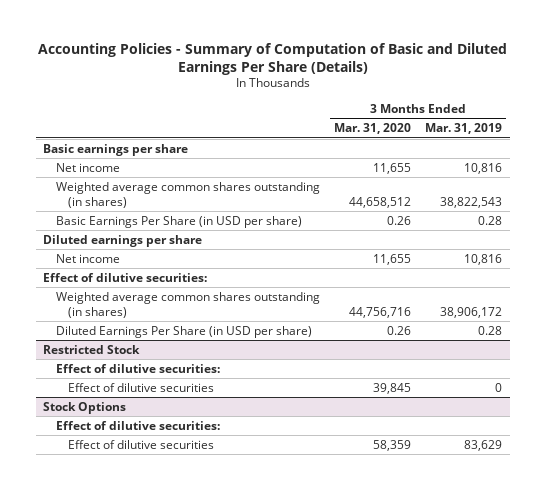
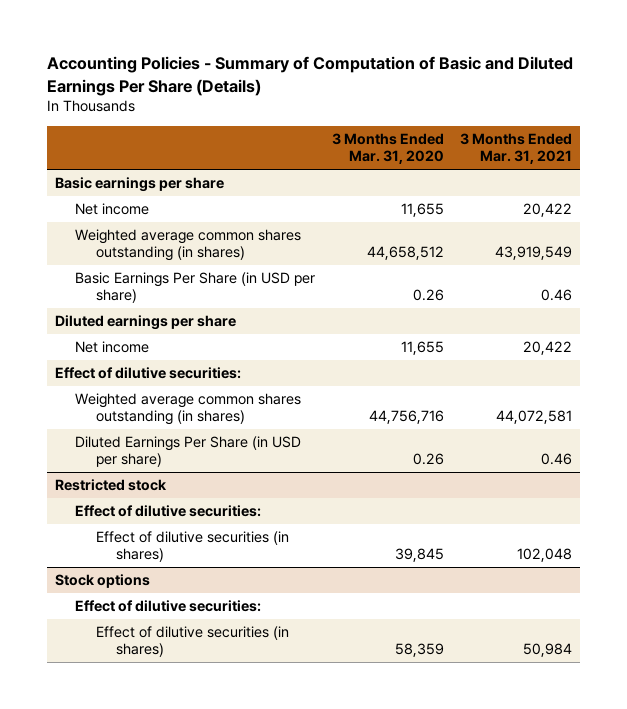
- | 3 Months Ended Mar. 31, 2020 | 3 Months Ended Mar. 31, 2019
+ | 3 Months Ended Mar. 31, 2020 | 3 Months Ended Mar. 31, 2021
- Restricted Stock
+ Restricted stock
- Effect of dilutive securities | 39,845 | 0
- Stock Options
+ Effect of dilutive securities (in shares) | 39,845 | 102,048
+ Stock options
- Effect of dilutive securities | 58,359 | 83,629
+ Effect of dilutive securities (in shares) | 58,359 | 50,984

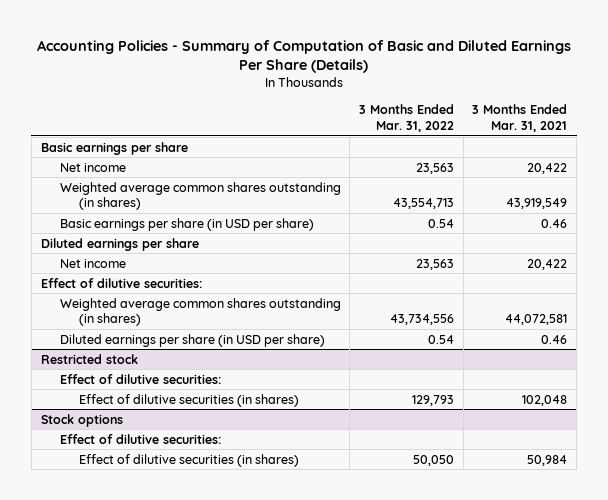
- | 3 Months Ended Mar. 31, 2020 | 3 Months Ended Mar. 31, 2021
+ | 3 Months Ended Mar. 31, 2022 | 3 Months Ended Mar. 31, 2021
- Basic Earnings Per Share (in USD per share) | 0.26 | 0.46
+ Basic earnings per share (in USD per share) | 0.54 | 0.46
- Diluted Earnings Per Share (in USD per share) | 0.26 | 0.46
+ Diluted earnings per share (in USD per share) | 0.54 | 0.46

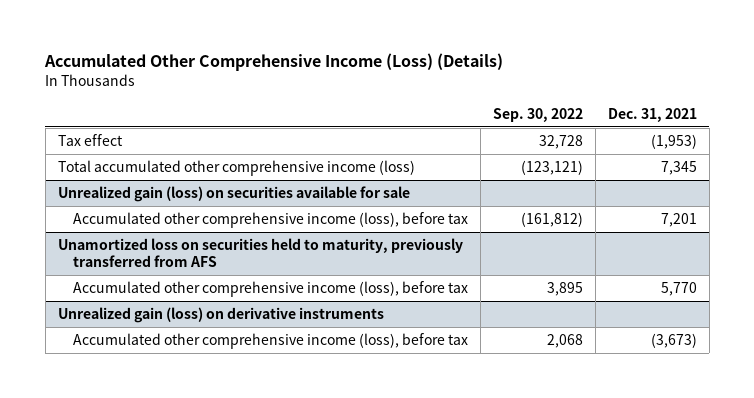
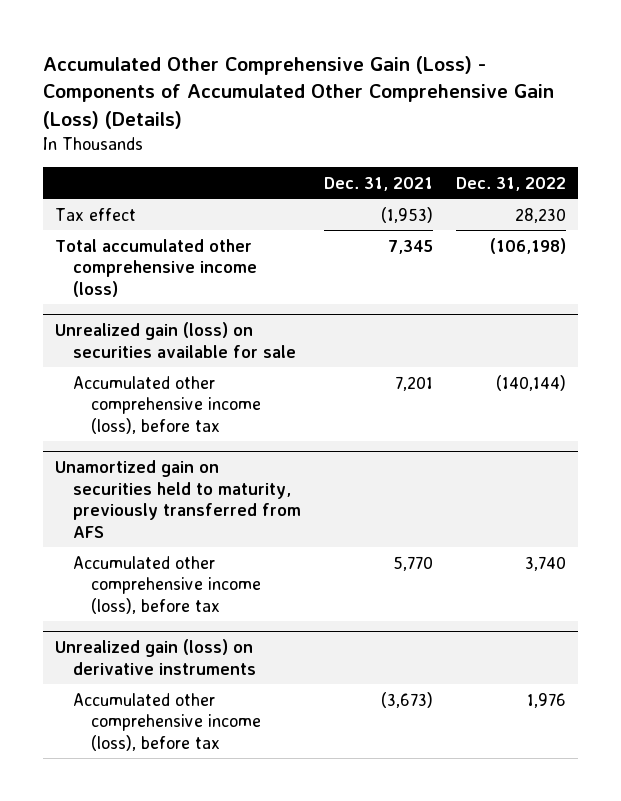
- Accumulated Other Comprehensive Income (Loss) (Details)
+ Accumulated Other Comprehensive Gain (Loss) - Components of Accumulated Other Comprehensive Gain (Loss) (Details)
- | Sep. 30, 2022 | Dec. 31, 2021
+ | Dec. 31, 2021 | Dec. 31, 2022
- Unamortized loss on securities held to maturity, previously transferred from AFS
+ Unamortized gain on securities held to maturity, previously transferred from AFS

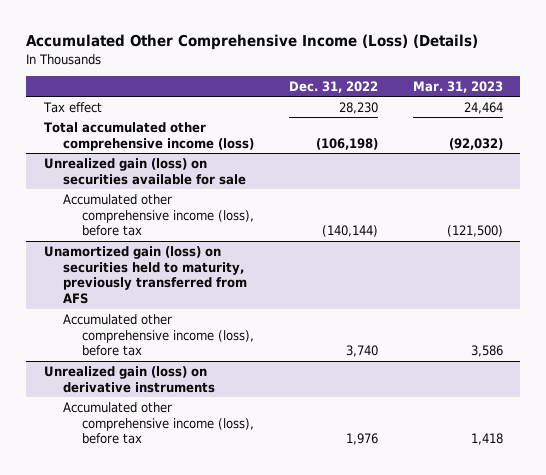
- Accumulated Other Comprehensive Gain (Loss) - Components of Accumulated Other Comprehensive Gain (Loss) (Details)
+ Accumulated Other Comprehensive Income (Loss) (Details)
- | Dec. 31, 2021 | Dec. 31, 2022
+ | Dec. 31, 2022 | Mar. 31, 2023
- Unamortized gain on securities held to maturity, previously transferred from AFS
+ Unamortized gain (loss) on securities held to maturity, previously transferred from AFS

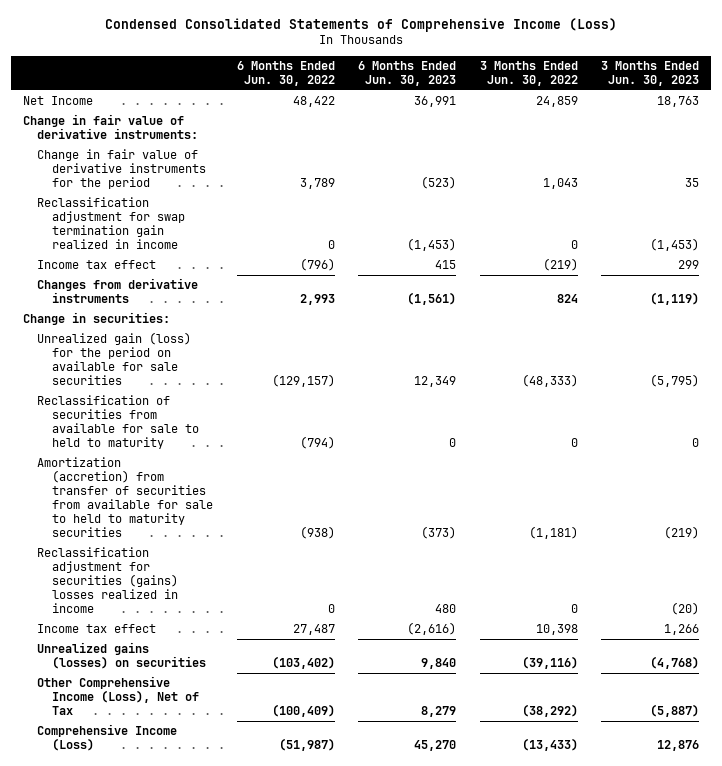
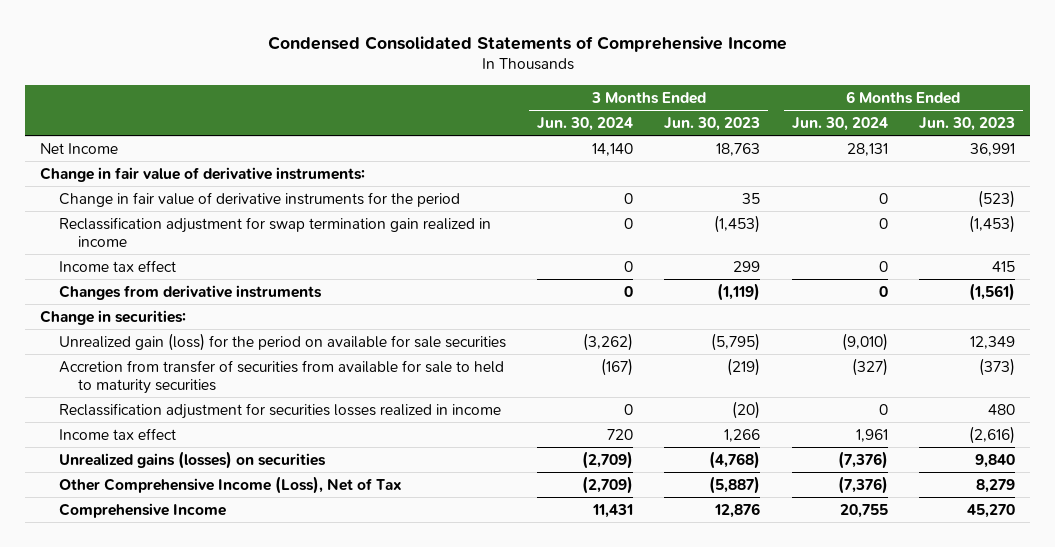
- Condensed Consolidated Statements of Comprehensive Income (Loss)
+ Condensed Consolidated Statements of Comprehensive Income
- | 6 Months Ended Jun. 30, 2022 | 6 Months Ended Jun. 30, 2023 | 3 Months Ended Jun. 30, 2022 | 3 Months Ended Jun. 30, 2023
+ | 3 Months Ended Jun. 30, 2024 | 3 Months Ended Jun. 30, 2023 | 6 Months Ended Jun. 30, 2024 | 6 Months Ended Jun. 30, 2023
- Reclassification of securities from available for sale to held to maturity | (794) | 0 | 0 | 0
- Amortization (accretion) from transfer of securities from available for sale to held to maturity securities | (938) | (373) | (1,181) | (219)
- Reclassification adjustment for securities (gains) losses realized in income | 0 | 480 | 0 | (20)
+ Accretion from transfer of securities from available for sale to held to maturity securities | (167) | (219) | (327) | (373)
+ Reclassification adjustment for securities losses realized in income | 0 | (20) | 0 | 480
- Comprehensive Income (Loss) | (51,987) | 45,270 | (13,433) | 12,876
+ Comprehensive Income | 11,431 | 12,876 | 20,755 | 45,270

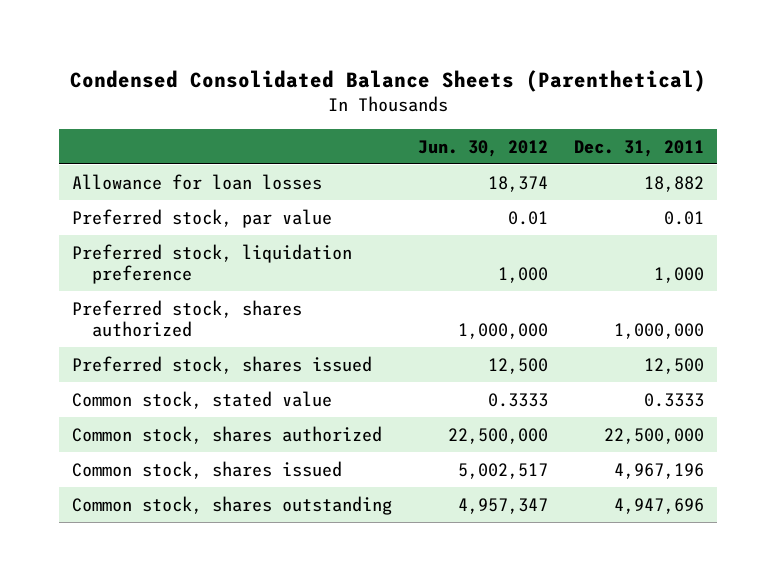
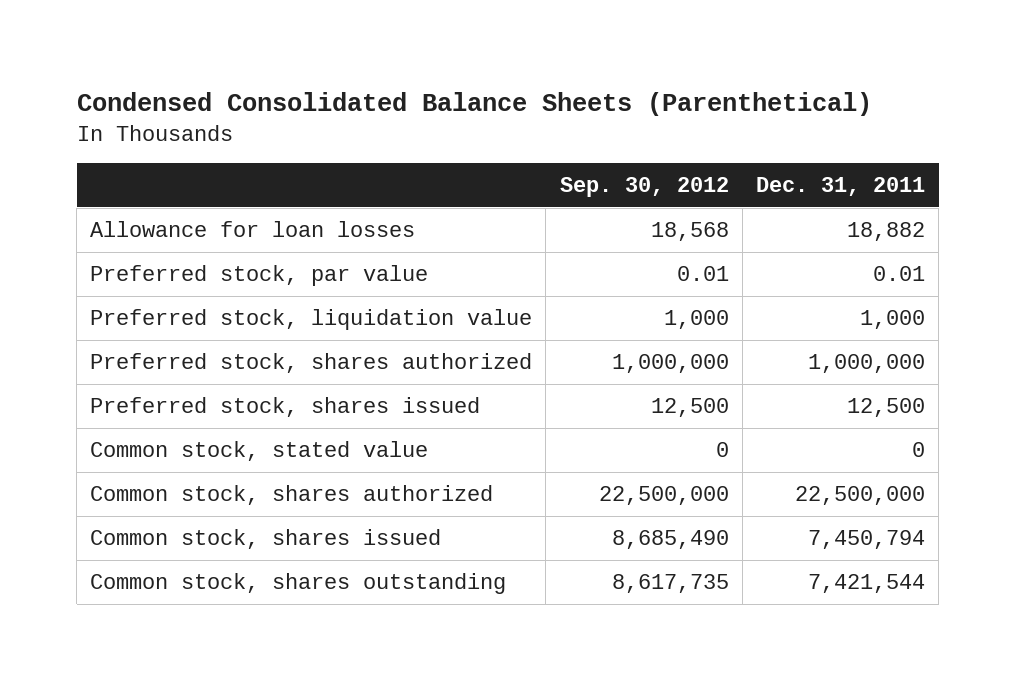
- | Jun. 30, 2012 | Dec. 31, 2011
+ | Sep. 30, 2012 | Dec. 31, 2011
- Preferred stock, liquidation preference | 1,000 | 1,000
+ Preferred stock, liquidation value | 1,000 | 1,000
- Common stock, stated value | 0.3333 | 0.3333
+ Common stock, stated value | 0 | 0
- Common stock, shares issued | 5,002,517 | 4,967,196
- Common stock, shares outstanding | 4,957,347 | 4,947,696
+ Common stock, shares issued | 8,685,490 | 7,450,794
+ Common stock, shares outstanding | 8,617,735 | 7,421,544

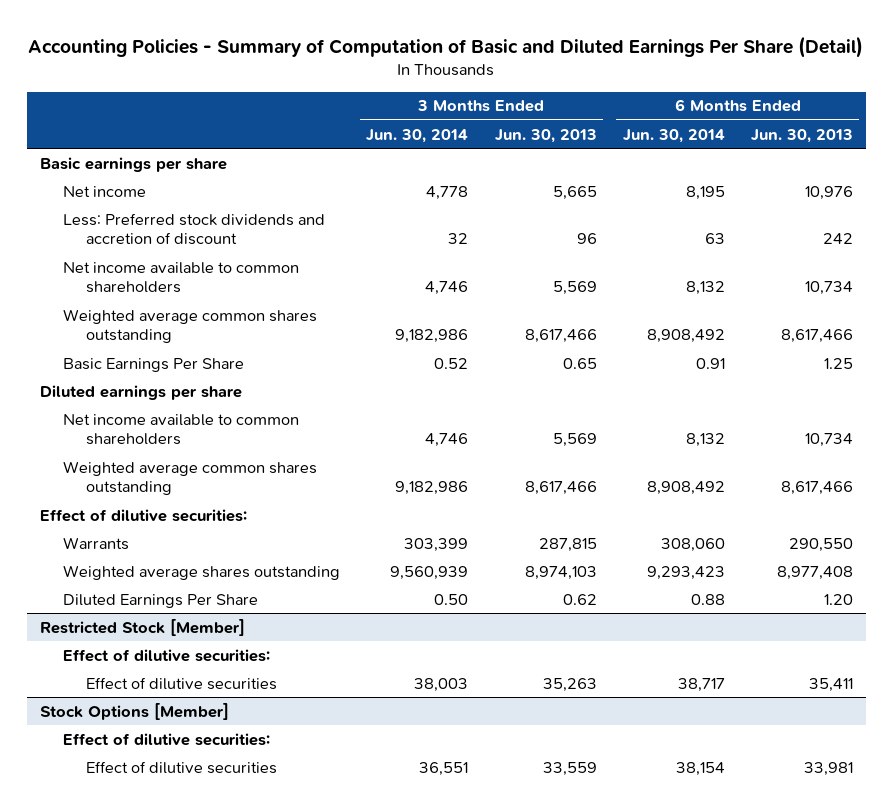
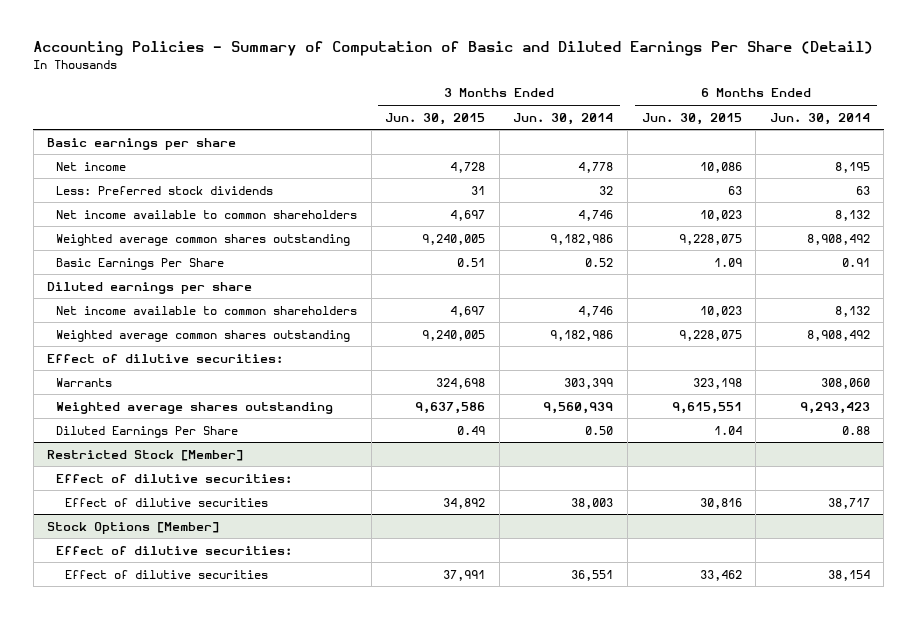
- | 3 Months Ended Jun. 30, 2014 | 3 Months Ended Jun. 30, 2013 | 6 Months Ended Jun. 30, 2014 | 6 Months Ended Jun. 30, 2013
+ | 3 Months Ended Jun. 30, 2015 | 3 Months Ended Jun. 30, 2014 | 6 Months Ended Jun. 30, 2015 | 6 Months Ended Jun. 30, 2014
- Less: Preferred stock dividends and accretion of discount | 32 | 96 | 63 | 242
+ Less: Preferred stock dividends | 31 | 32 | 63 | 63

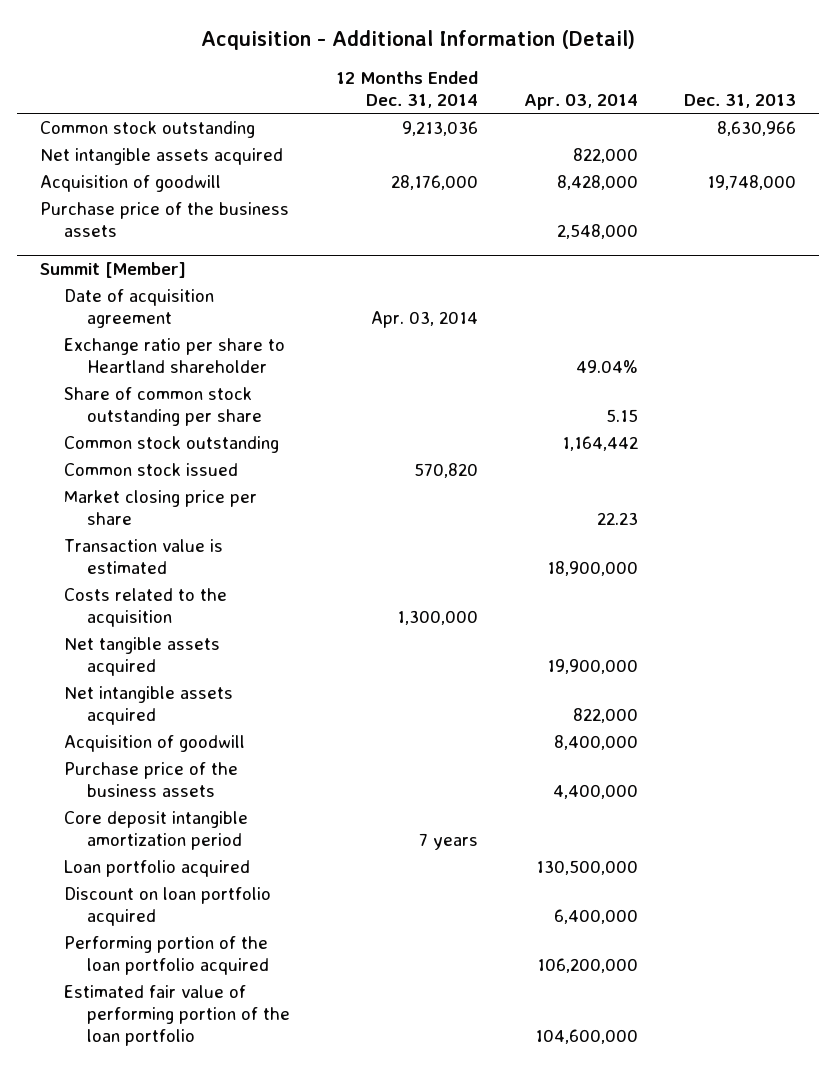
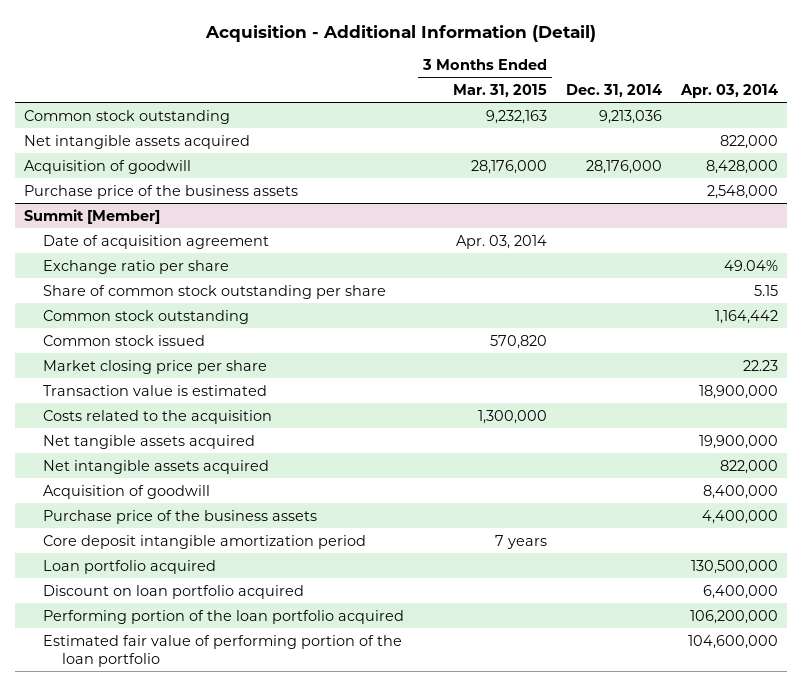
- | 12 Months Ended Dec. 31, 2014 | Apr. 03, 2014 | Dec. 31, 2013
+ | 3 Months Ended Mar. 31, 2015 | Dec. 31, 2014 | Apr. 03, 2014
@ Summit [Member]
- Exchange ratio per share to Heartland shareholder | | 49.04% |
+ Exchange ratio per share | | | 49.04%

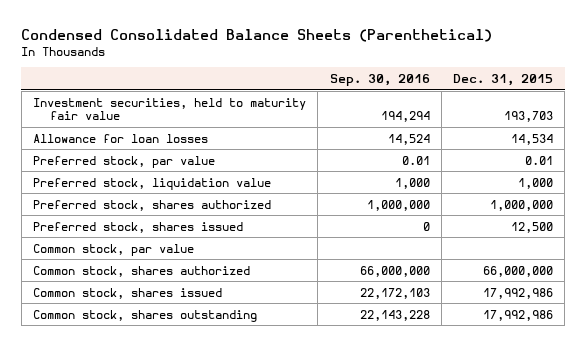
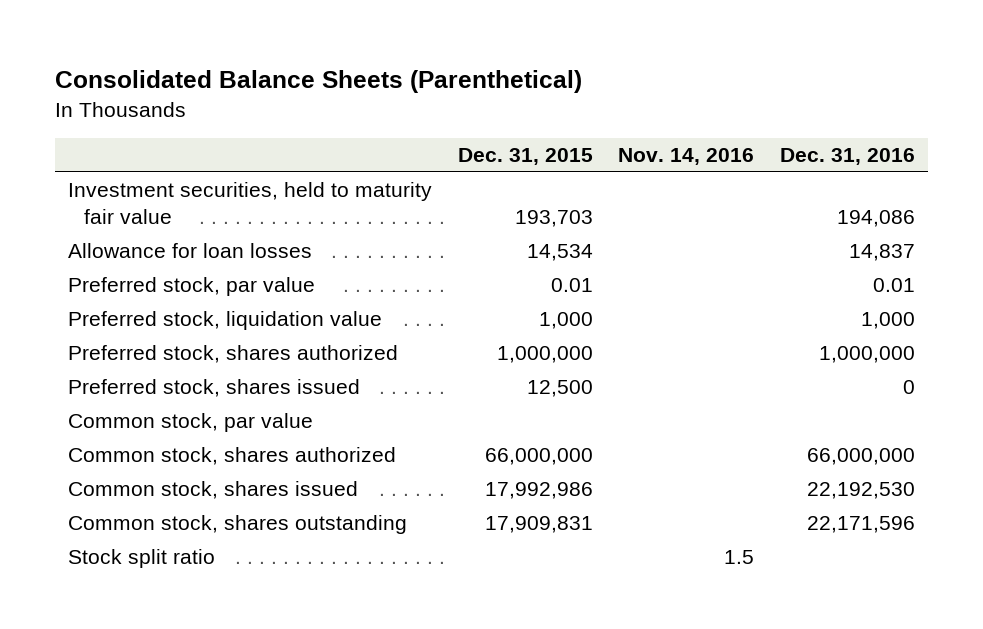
- Condensed Consolidated Balance Sheets (Parenthetical)
+ Consolidated Balance Sheets (Parenthetical)
- | Sep. 30, 2016 | Dec. 31, 2015
+ | Dec. 31, 2015 | Nov. 14, 2016 | Dec. 31, 2016
- Common stock, shares outstanding | 22,143,228 | 17,992,986
+ Common stock, shares outstanding | 17,909,831 | | 22,171,596
+ Stock split ratio | | 1.5 |

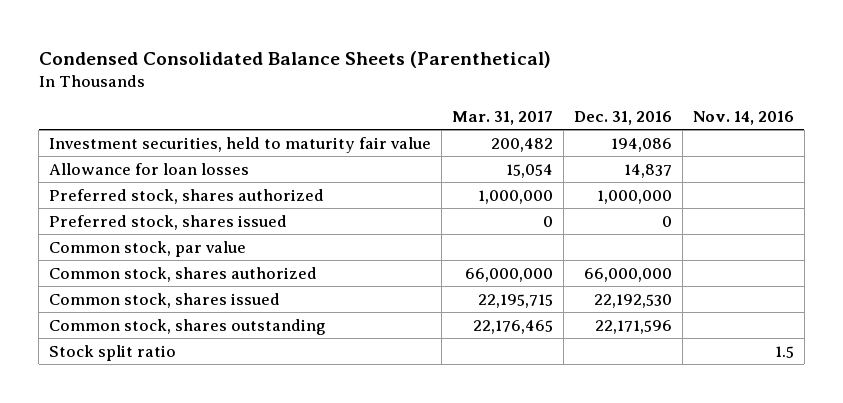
- Consolidated Balance Sheets (Parenthetical)
+ Condensed Consolidated Balance Sheets (Parenthetical)
- | Dec. 31, 2015 | Nov. 14, 2016 | Dec. 31, 2016
+ | Mar. 31, 2017 | Dec. 31, 2016 | Nov. 14, 2016
- Preferred stock, par value | 0.01 | | 0.01
- Preferred stock, liquidation value | 1,000 | | 1,000

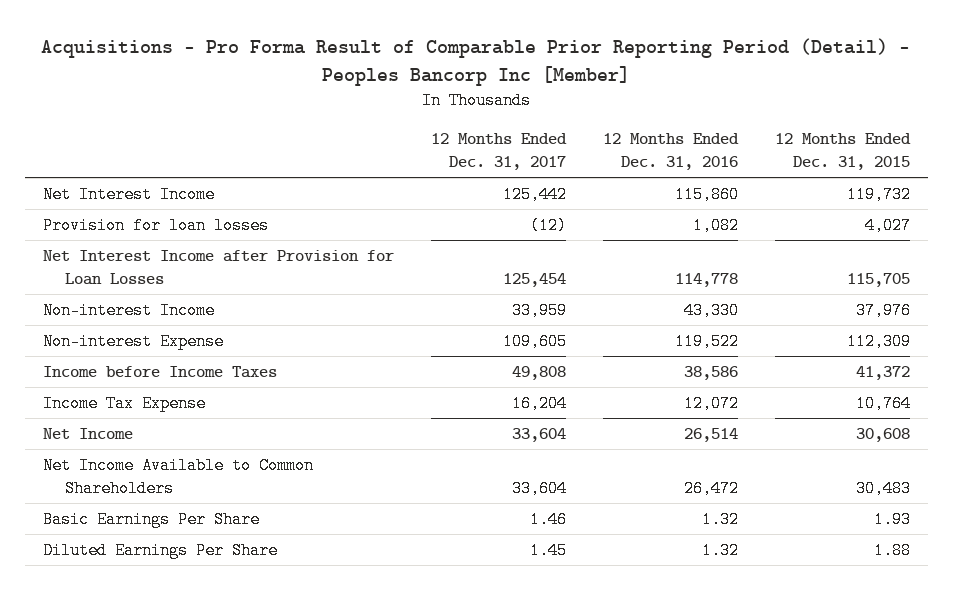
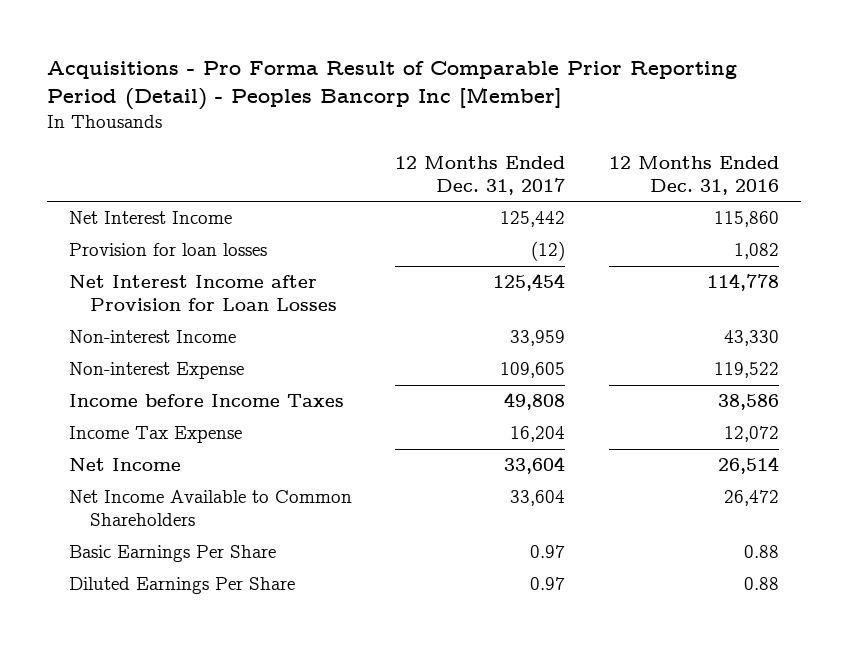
- | 12 Months Ended Dec. 31, 2017 | 12 Months Ended Dec. 31, 2016 | 12 Months Ended Dec. 31, 2015
+ | 12 Months Ended Dec. 31, 2017 | 12 Months Ended Dec. 31, 2016
- Basic Earnings Per Share | 1.46 | 1.32 | 1.93
- Diluted Earnings Per Share | 1.45 | 1.32 | 1.88
+ Basic Earnings Per Share | 0.97 | 0.88
+ Diluted Earnings Per Share | 0.97 | 0.88

